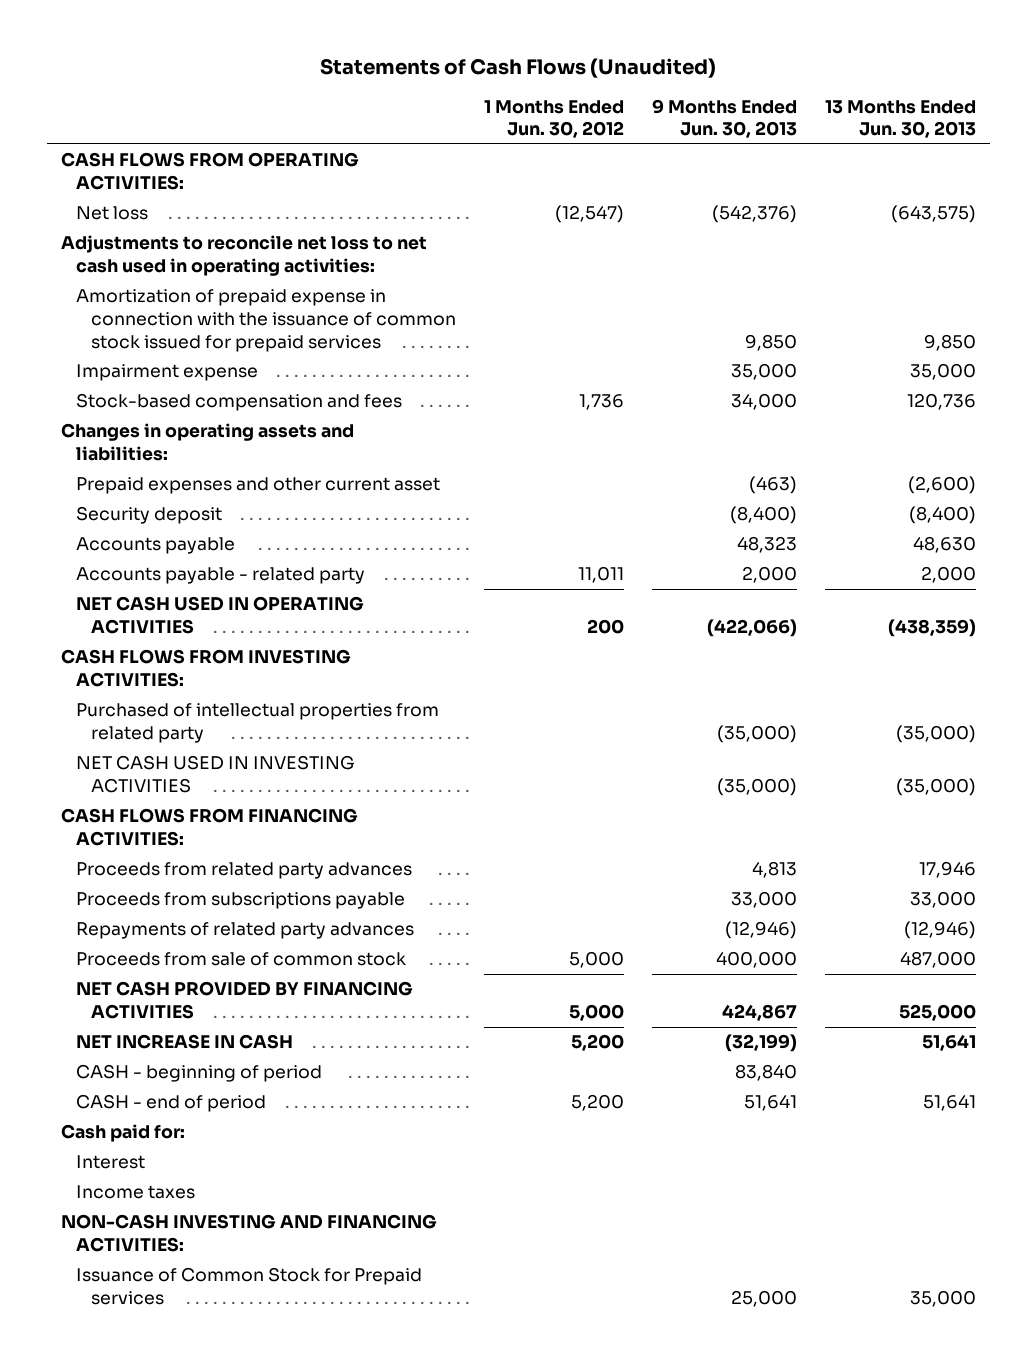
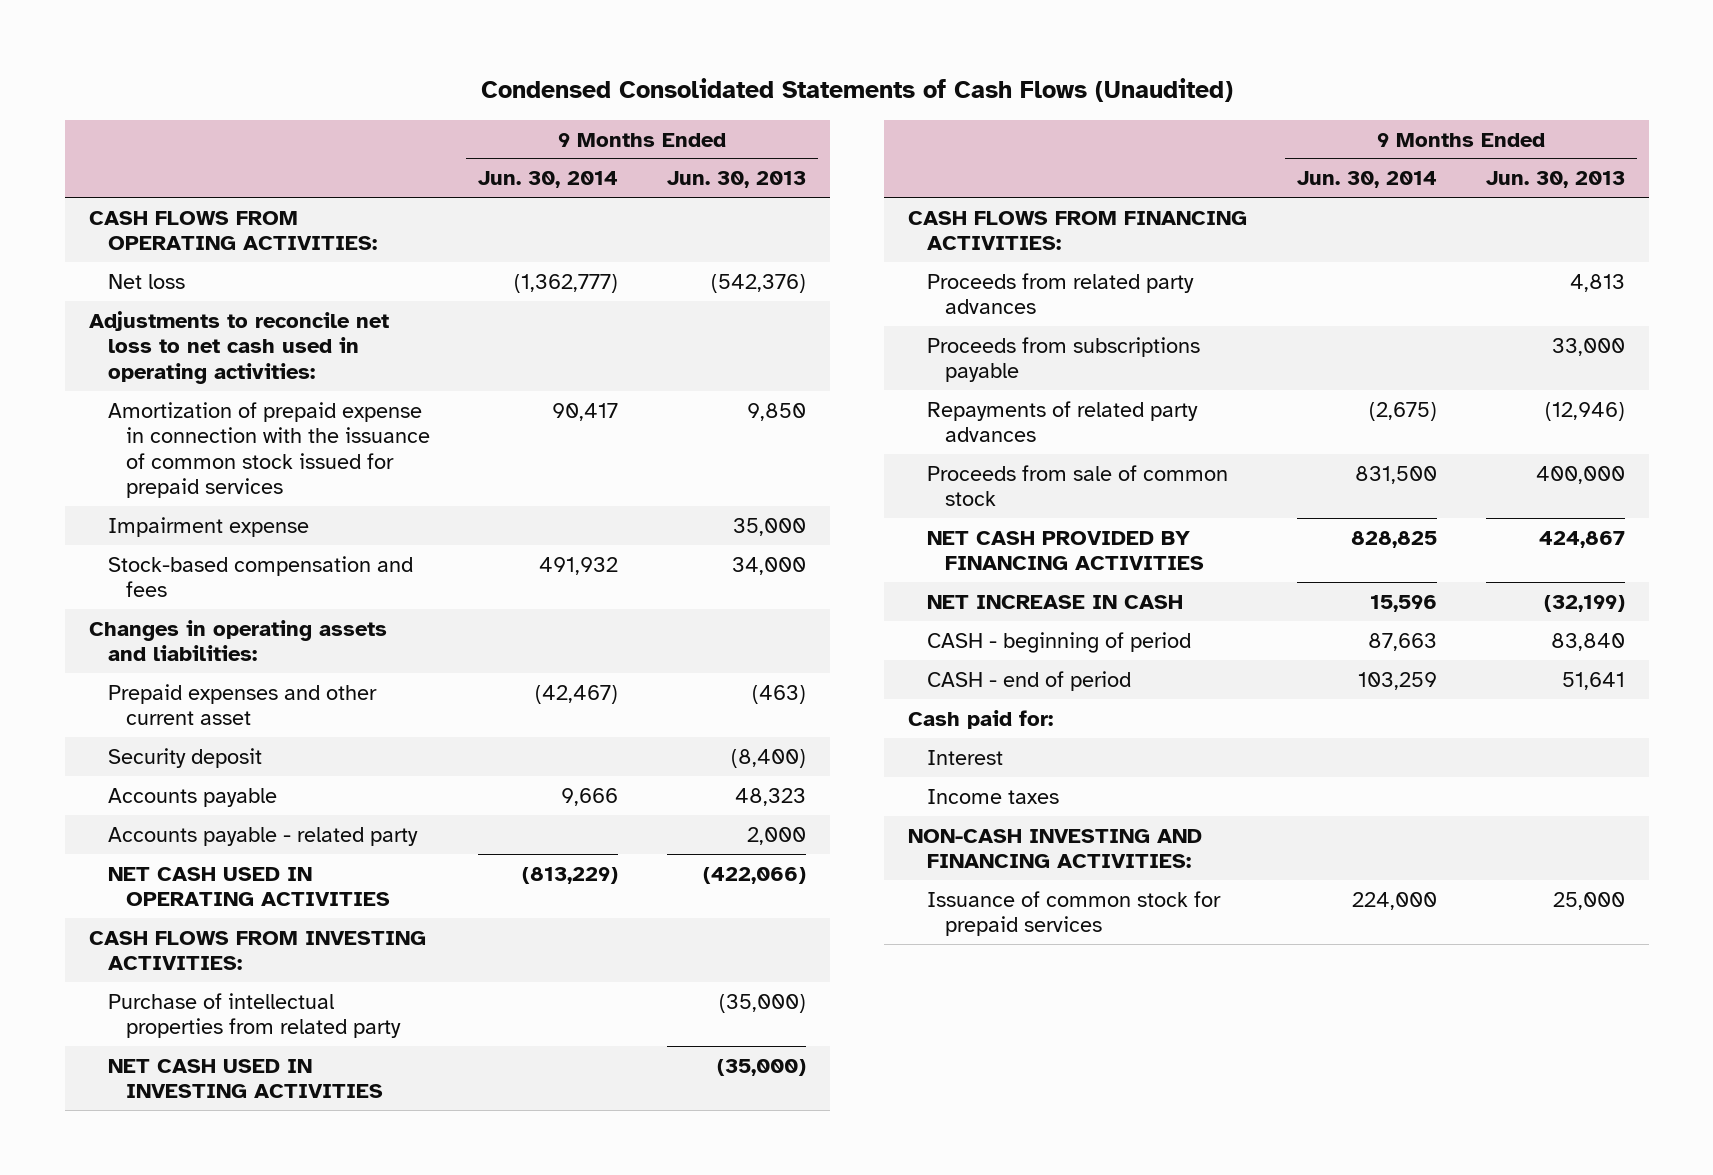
- Statements of Cash Flows (Unaudited)
+ Condensed Consolidated Statements of Cash Flows (Unaudited)
- | 1 Months Ended Jun. 30, 2012 | 9 Months Ended Jun. 30, 2013 | 13 Months Ended Jun. 30, 2013
+ | 9 Months Ended Jun. 30, 2014 | 9 Months Ended Jun. 30, 2013
- Purchased of intellectual properties from related party | | (35,000) | (35,000)
+ Purchase of intellectual properties from related party | | (35,000)
- Issuance of Common Stock for Prepaid services | | 25,000 | 35,000
+ Issuance of common stock for prepaid services | 224,000 | 25,000

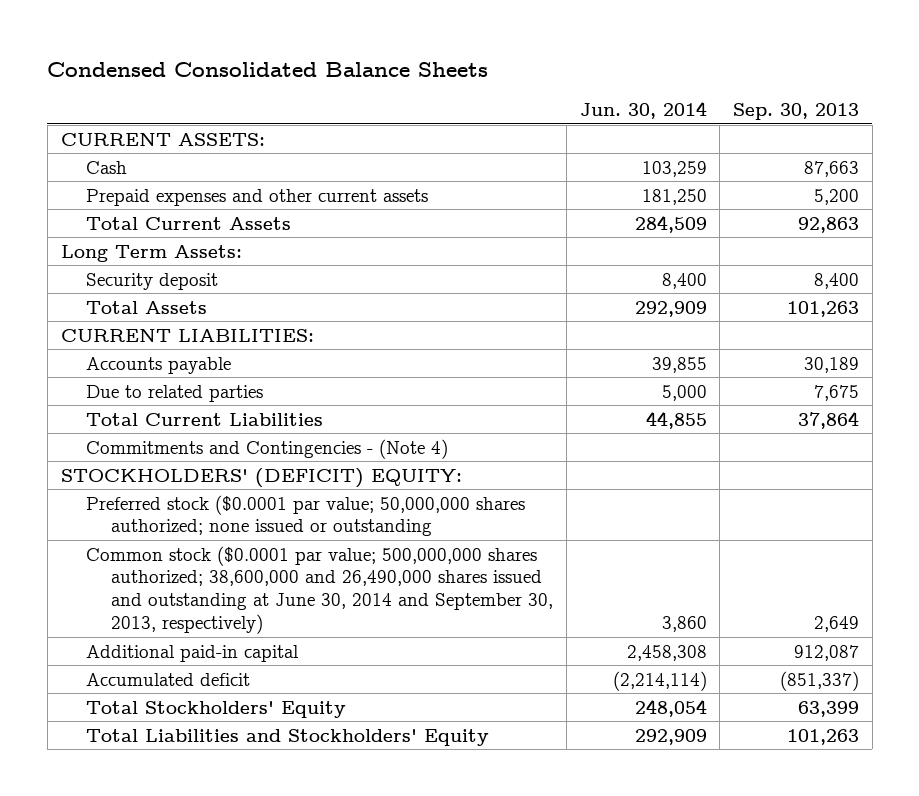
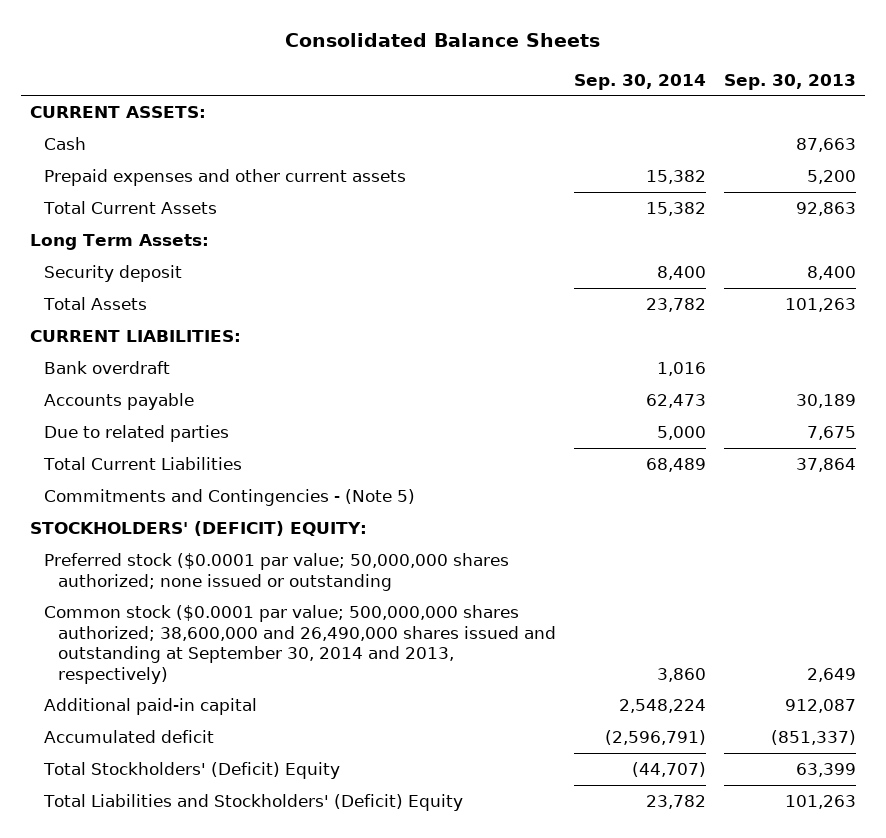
- Condensed Consolidated Balance Sheets
+ Consolidated Balance Sheets
- | Jun. 30, 2014 | Sep. 30, 2013
+ | Sep. 30, 2014 | Sep. 30, 2013
+ Bank overdraft | 1,016 |
- Commitments and Contingencies - (Note 4)
+ Commitments and Contingencies - (Note 5)
- Common stock ($0.0001 par value; 500,000,000 shares authorized; 38,600,000 and 26,490,000 shares issued and outstanding at June 30, 2014 and September 30, 2013, respectively) | 3,860 | 2,649
+ Common stock ($0.0001 par value; 500,000,000 shares authorized; 38,600,000 and 26,490,000 shares issued and outstanding at September 30, 2014 and 2013, respectively) | 3,860 | 2,649
- Total Stockholders' Equity | 248,054 | 63,399
- Total Liabilities and Stockholders' Equity | 292,909 | 101,263
+ Total Stockholders' (Deficit) Equity | (44,707) | 63,399
+ Total Liabilities and Stockholders' (Deficit) Equity | 23,782 | 101,263

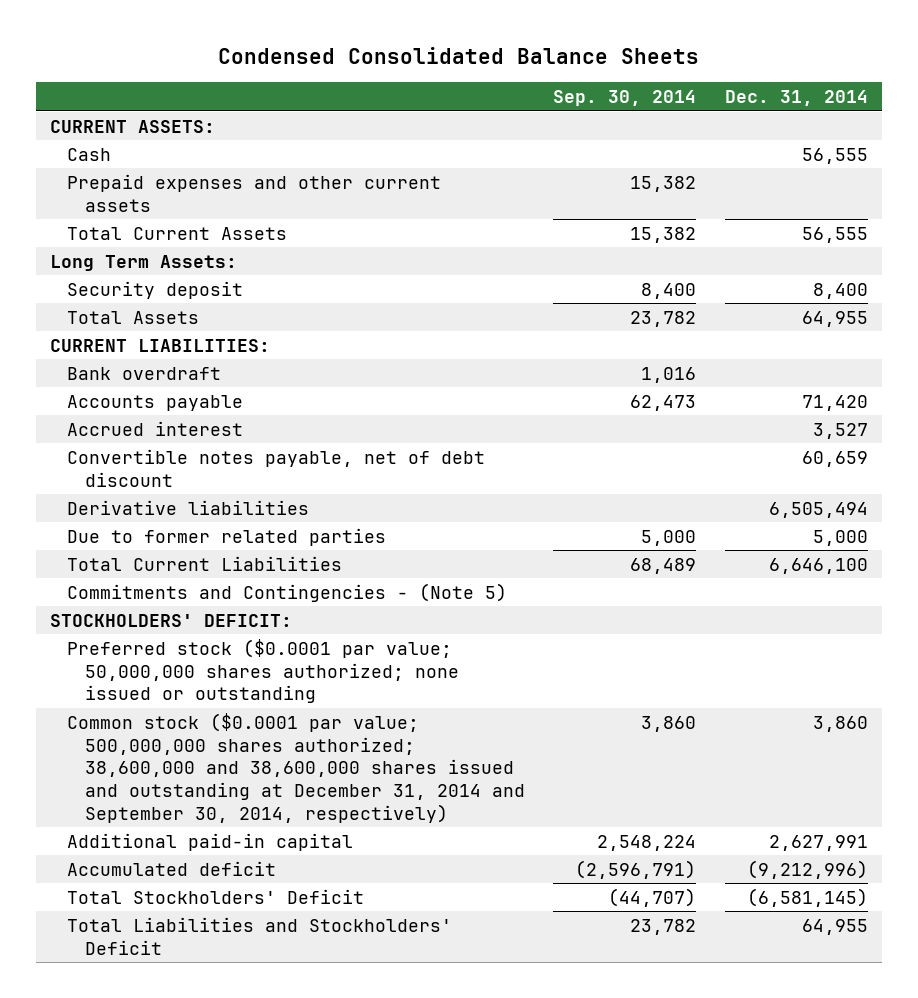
- Consolidated Balance Sheets
+ Condensed Consolidated Balance Sheets
- | Sep. 30, 2014 | Sep. 30, 2013
+ | Sep. 30, 2014 | Dec. 31, 2014
- Due to related parties | 5,000 | 7,675
+ Accrued interest | | 3,527
+ Convertible notes payable, net of debt discount | | 60,659
+ Derivative liabilities | | 6,505,494
+ Due to former related parties | 5,000 | 5,000
- STOCKHOLDERS' (DEFICIT) EQUITY:
+ STOCKHOLDERS' DEFICIT:
- Common stock ($0.0001 par value; 500,000,000 shares authorized; 38,600,000 and 26,490,000 shares issued and outstanding at September 30, 2014 and 2013, respectively) | 3,860 | 2,649
+ Common stock ($0.0001 par value; 500,000,000 shares authorized; 38,600,000 and 38,600,000 shares issued and outstanding at December 31, 2014 and September 30, 2014, respectively) | 3,860 | 3,860
- Total Stockholders' (Deficit) Equity | (44,707) | 63,399
- Total Liabilities and Stockholders' (Deficit) Equity | 23,782 | 101,263
+ Total Stockholders' Deficit | (44,707) | (6,581,145)
+ Total Liabilities and Stockholders' Deficit | 23,782 | 64,955

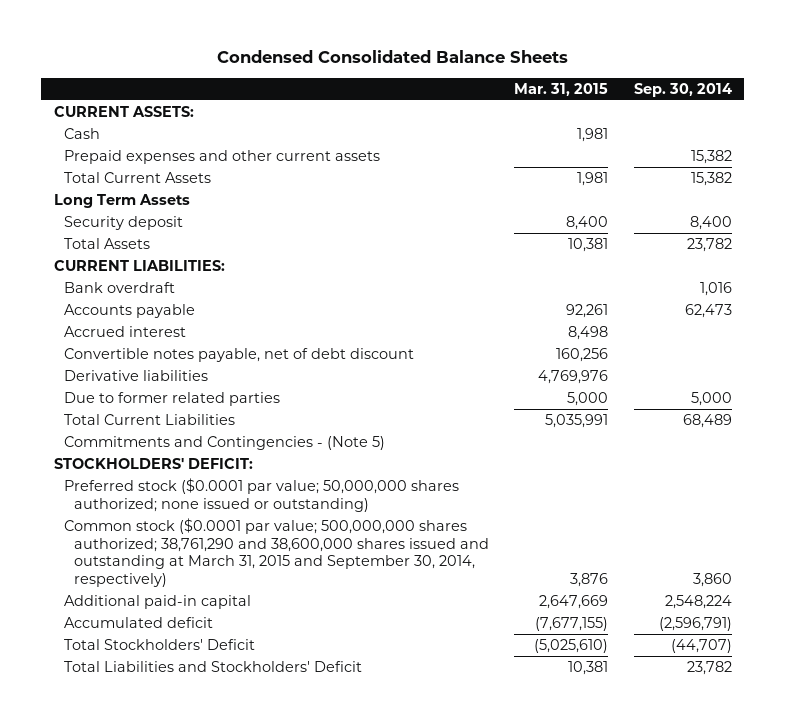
- | Sep. 30, 2014 | Dec. 31, 2014
+ | Mar. 31, 2015 | Sep. 30, 2014
- Long Term Assets:
+ Long Term Assets
- Preferred stock ($0.0001 par value; 50,000,000 shares authorized; none issued or outstanding
- Common stock ($0.0001 par value; 500,000,000 shares authorized; 38,600,000 and 38,600,000 shares issued and outstanding at December 31, 2014 and September 30, 2014, respectively) | 3,860 | 3,860
+ Preferred stock ($0.0001 par value; 50,000,000 shares authorized; none issued or outstanding)
+ Common stock ($0.0001 par value; 500,000,000 shares authorized; 38,761,290 and 38,600,000 shares issued and outstanding at March 31, 2015 and September 30, 2014, respectively) | 3,876 | 3,860

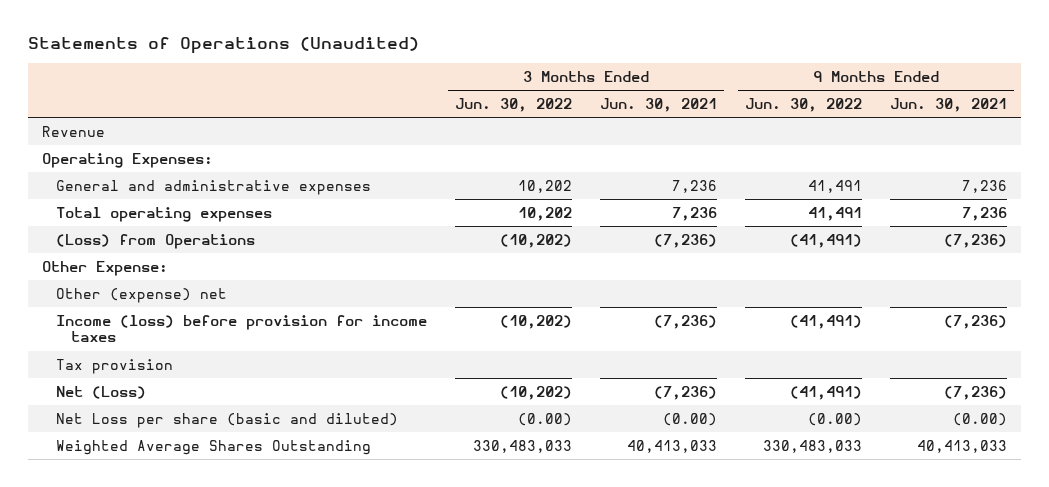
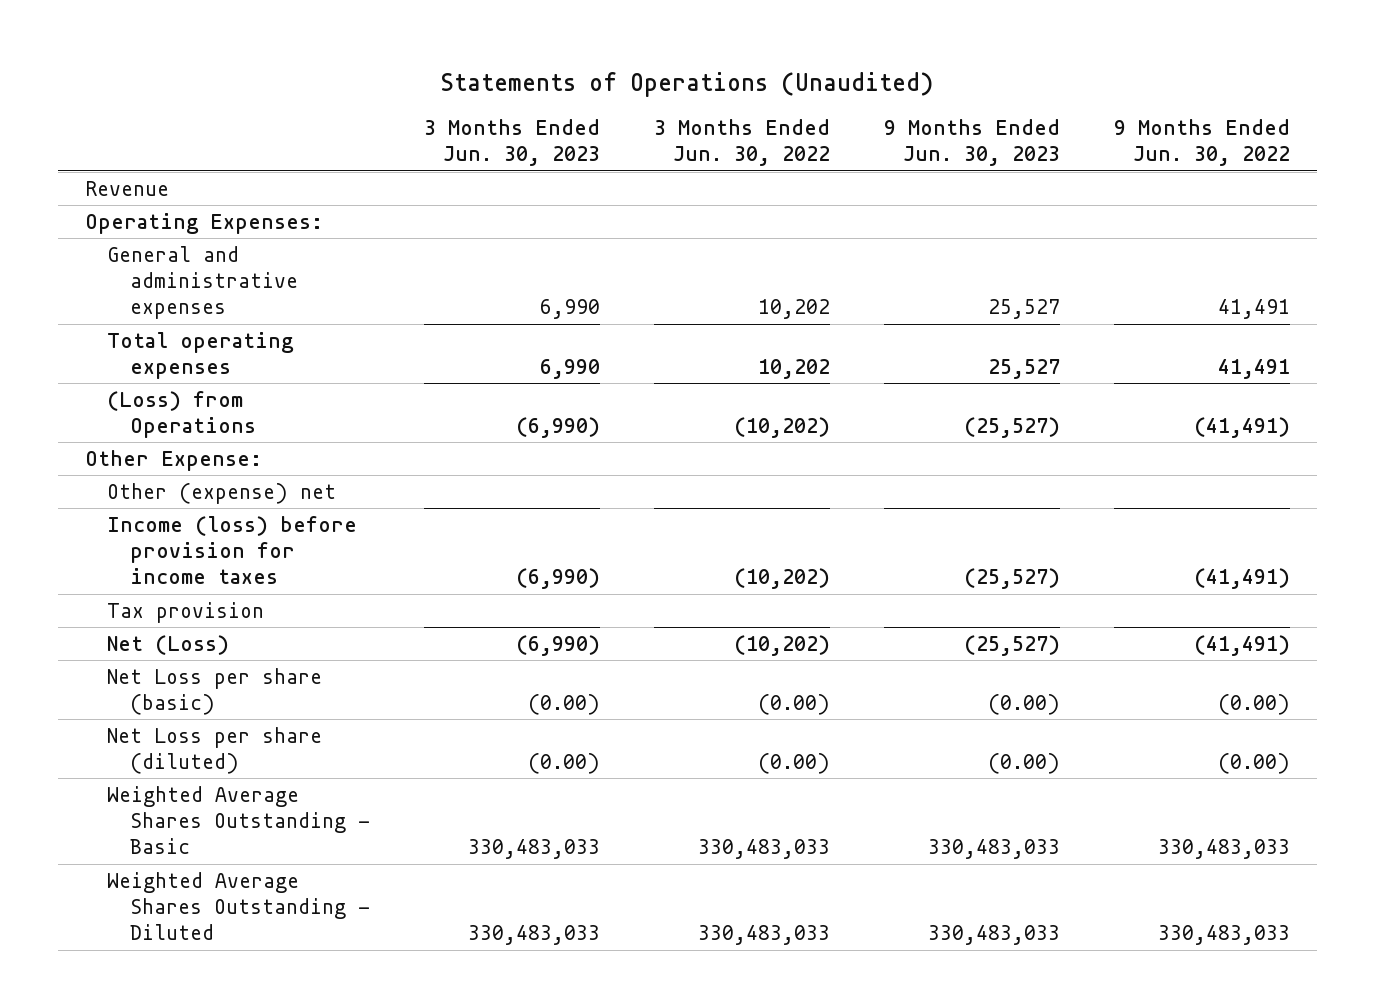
- | 3 Months Ended Jun. 30, 2022 | 3 Months Ended Jun. 30, 2021 | 9 Months Ended Jun. 30, 2022 | 9 Months Ended Jun. 30, 2021
+ | 3 Months Ended Jun. 30, 2023 | 3 Months Ended Jun. 30, 2022 | 9 Months Ended Jun. 30, 2023 | 9 Months Ended Jun. 30, 2022
- Net Loss per share (basic and diluted) | (0.00) | (0.00) | (0.00) | (0.00)
- Weighted Average Shares Outstanding | 330,483,033 | 40,413,033 | 330,483,033 | 40,413,033
+ Net Loss per share (basic) | (0.00) | (0.00) | (0.00) | (0.00)
+ Net Loss per share (diluted) | (0.00) | (0.00) | (0.00) | (0.00)
+ Weighted Average Shares Outstanding - Basic | 330,483,033 | 330,483,033 | 330,483,033 | 330,483,033
+ Weighted Average Shares Outstanding - Diluted | 330,483,033 | 330,483,033 | 330,483,033 | 330,483,033

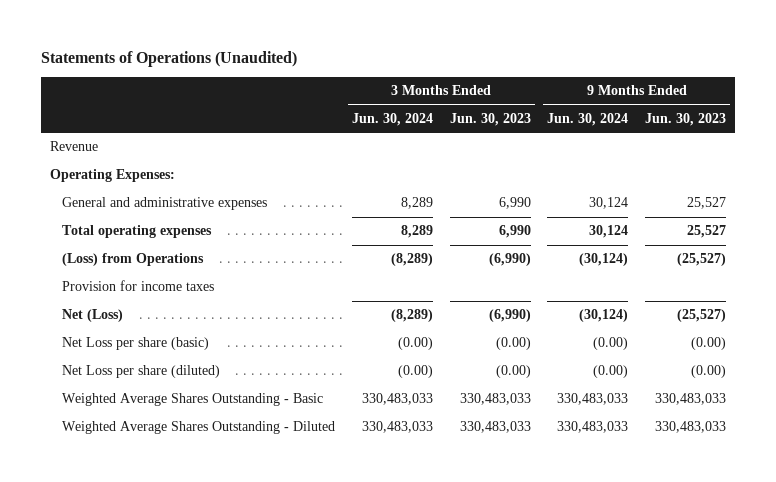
- | 3 Months Ended Jun. 30, 2023 | 3 Months Ended Jun. 30, 2022 | 9 Months Ended Jun. 30, 2023 | 9 Months Ended Jun. 30, 2022
+ | 3 Months Ended Jun. 30, 2024 | 3 Months Ended Jun. 30, 2023 | 9 Months Ended Jun. 30, 2024 | 9 Months Ended Jun. 30, 2023
- Other Expense:
- Other (expense) net
- Income (loss) before provision for income taxes | (6,990) | (10,202) | (25,527) | (41,491)
- Tax provision
+ Provision for income taxes

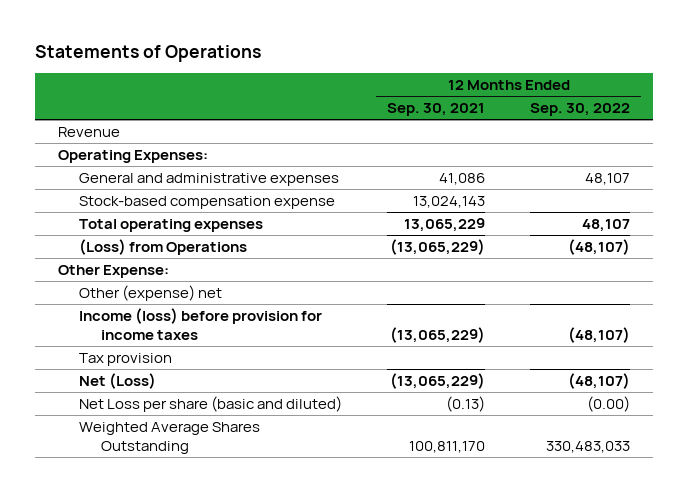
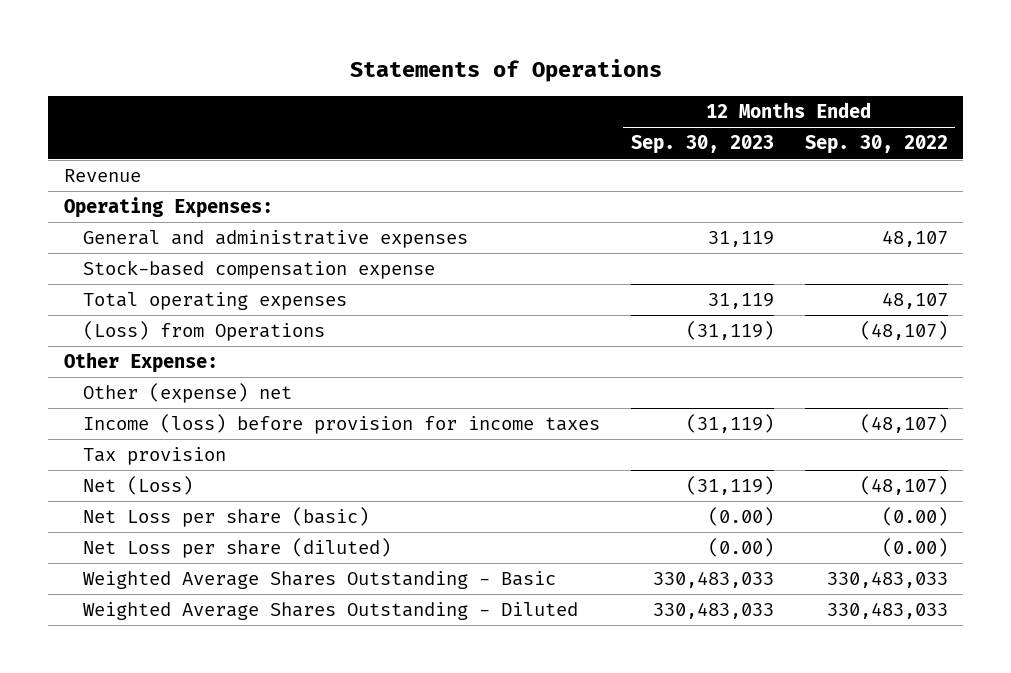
- | 12 Months Ended Sep. 30, 2021 | 12 Months Ended Sep. 30, 2022
+ | 12 Months Ended Sep. 30, 2023 | 12 Months Ended Sep. 30, 2022
- Net Loss per share (basic and diluted) | (0.13) | (0.00)
- Weighted Average Shares Outstanding | 100,811,170 | 330,483,033
+ Net Loss per share (basic) | (0.00) | (0.00)
+ Net Loss per share (diluted) | (0.00) | (0.00)
+ Weighted Average Shares Outstanding - Basic | 330,483,033 | 330,483,033
+ Weighted Average Shares Outstanding - Diluted | 330,483,033 | 330,483,033

